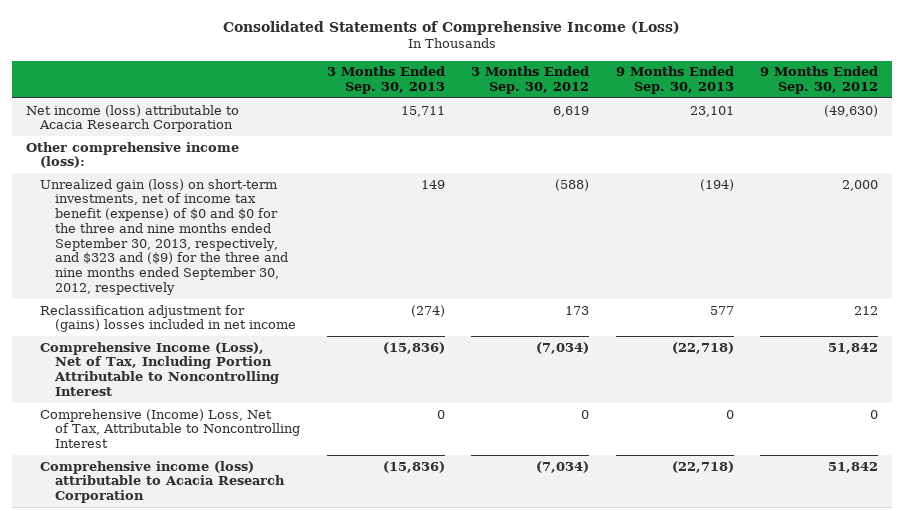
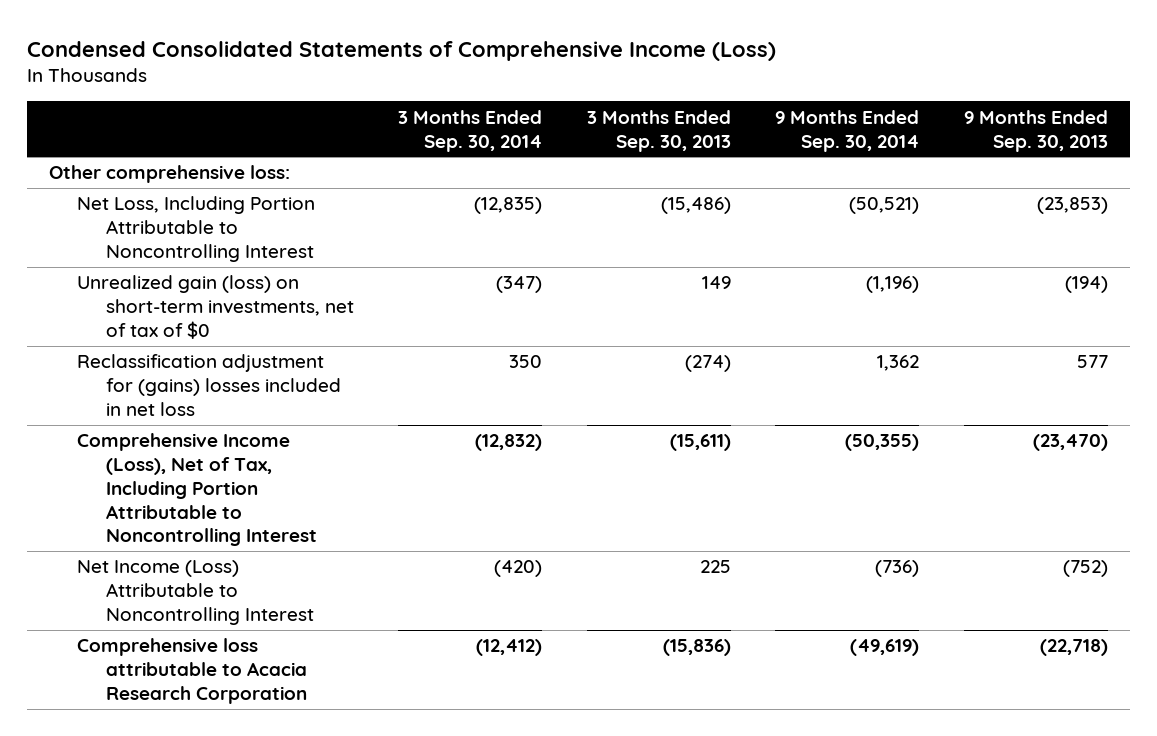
- Consolidated Statements of Comprehensive Income (Loss)
+ Condensed Consolidated Statements of Comprehensive Income (Loss)
- | 3 Months Ended Sep. 30, 2013 | 3 Months Ended Sep. 30, 2012 | 9 Months Ended Sep. 30, 2013 | 9 Months Ended Sep. 30, 2012
+ | 3 Months Ended Sep. 30, 2014 | 3 Months Ended Sep. 30, 2013 | 9 Months Ended Sep. 30, 2014 | 9 Months Ended Sep. 30, 2013
- Net income (loss) attributable to Acacia Research Corporation | 15,711 | 6,619 | 23,101 | (49,630)
- Other comprehensive income (loss):
- Unrealized gain (loss) on short-term investments, net of income tax benefit (expense) of $0 and $0 for the three and nine months ended September 30, 2013, respectively, and $323 and ($9) for the three and nine months ended September 30, 2012, respectively | 149 | (588) | (194) | 2,000
- Reclassification adjustment for (gains) losses included in net income | (274) | 173 | 577 | 212
- Comprehensive Income (Loss), Net of Tax, Including Portion Attributable to Noncontrolling Interest | (15,836) | (7,034) | (22,718) | 51,842
- Comprehensive (Income) Loss, Net of Tax, Attributable to Noncontrolling Interest | 0 | 0 | 0 | 0
- Comprehensive income (loss) attributable to Acacia Research Corporation | (15,836) | (7,034) | (22,718) | 51,842
+ Other comprehensive loss:
+ Net Loss, Including Portion Attributable to Noncontrolling Interest | (12,835) | (15,486) | (50,521) | (23,853)
+ Unrealized gain (loss) on short-term investments, net of tax of $0 | (347) | 149 | (1,196) | (194)
+ Reclassification adjustment for (gains) losses included in net loss | 350 | (274) | 1,362 | 577
+ Comprehensive Income (Loss), Net of Tax, Including Portion Attributable to Noncontrolling Interest | (12,832) | (15,611) | (50,355) | (23,470)
+ Net Income (Loss) Attributable to Noncontrolling Interest | (420) | 225 | (736) | (752)
+ Comprehensive loss attributable to Acacia Research Corporation | (12,412) | (15,836) | (49,619) | (22,718)

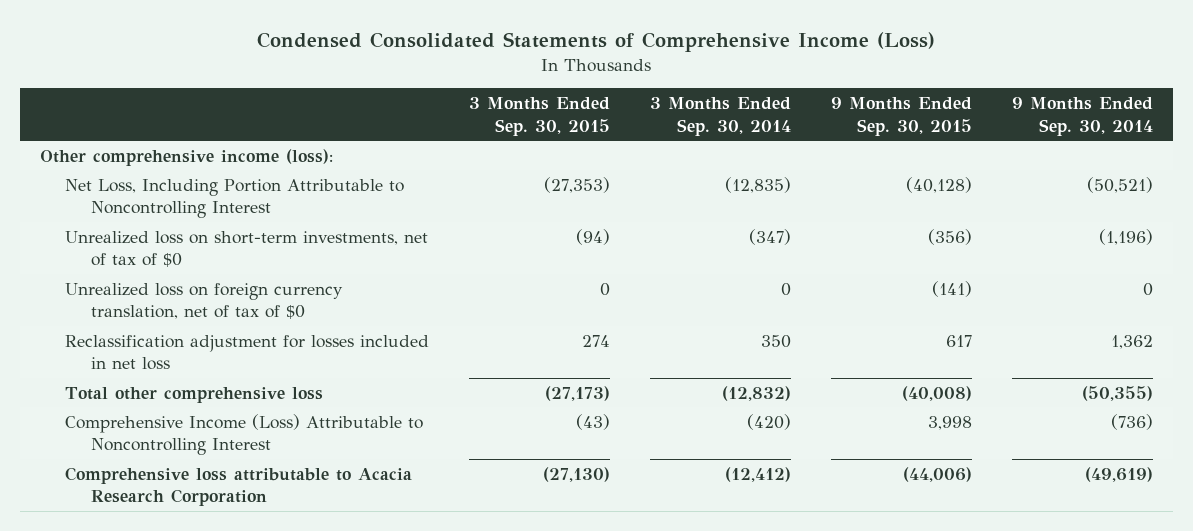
- | 3 Months Ended Sep. 30, 2014 | 3 Months Ended Sep. 30, 2013 | 9 Months Ended Sep. 30, 2014 | 9 Months Ended Sep. 30, 2013
+ | 3 Months Ended Sep. 30, 2015 | 3 Months Ended Sep. 30, 2014 | 9 Months Ended Sep. 30, 2015 | 9 Months Ended Sep. 30, 2014
- Other comprehensive loss:
+ Other comprehensive income (loss):
- Unrealized gain (loss) on short-term investments, net of tax of $0 | (347) | 149 | (1,196) | (194)
- Reclassification adjustment for (gains) losses included in net loss | 350 | (274) | 1,362 | 577
- Comprehensive Income (Loss), Net of Tax, Including Portion Attributable to Noncontrolling Interest | (12,832) | (15,611) | (50,355) | (23,470)
- Net Income (Loss) Attributable to Noncontrolling Interest | (420) | 225 | (736) | (752)
+ Unrealized loss on short-term investments, net of tax of $0 | (94) | (347) | (356) | (1,196)
+ Unrealized loss on foreign currency translation, net of tax of $0 | 0 | 0 | (141) | 0
+ Reclassification adjustment for losses included in net loss | 274 | 350 | 617 | 1,362
+ Total other comprehensive loss | (27,173) | (12,832) | (40,008) | (50,355)
+ Comprehensive Income (Loss) Attributable to Noncontrolling Interest | (43) | (420) | 3,998 | (736)

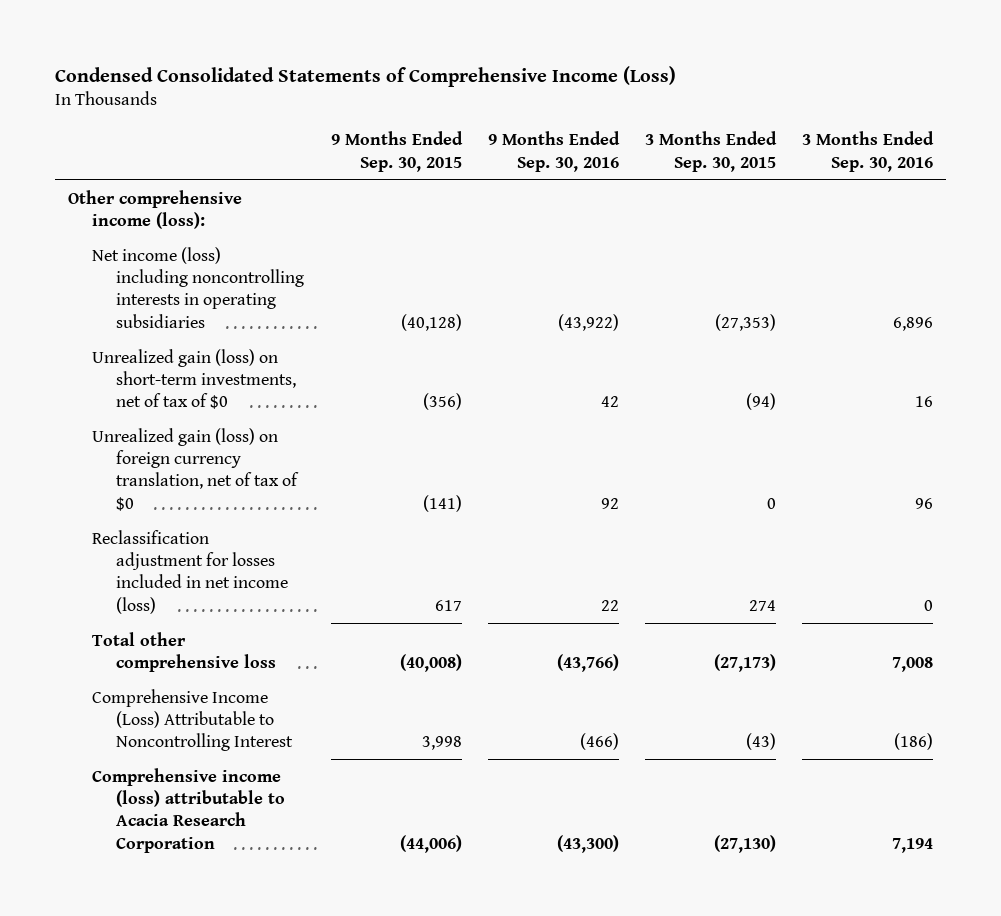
- | 3 Months Ended Sep. 30, 2015 | 3 Months Ended Sep. 30, 2014 | 9 Months Ended Sep. 30, 2015 | 9 Months Ended Sep. 30, 2014
+ | 9 Months Ended Sep. 30, 2015 | 9 Months Ended Sep. 30, 2016 | 3 Months Ended Sep. 30, 2015 | 3 Months Ended Sep. 30, 2016
- Net Loss, Including Portion Attributable to Noncontrolling Interest | (27,353) | (12,835) | (40,128) | (50,521)
- Unrealized loss on short-term investments, net of tax of $0 | (94) | (347) | (356) | (1,196)
- Unrealized loss on foreign currency translation, net of tax of $0 | 0 | 0 | (141) | 0
- Reclassification adjustment for losses included in net loss | 274 | 350 | 617 | 1,362
+ Net income (loss) including noncontrolling interests in operating subsidiaries | (40,128) | (43,922) | (27,353) | 6,896
+ Unrealized gain (loss) on short-term investments, net of tax of $0 | (356) | 42 | (94) | 16
+ Unrealized gain (loss) on foreign currency translation, net of tax of $0 | (141) | 92 | 0 | 96
+ Reclassification adjustment for losses included in net income (loss) | 617 | 22 | 274 | 0
- Comprehensive loss attributable to Acacia Research Corporation | (27,130) | (12,412) | (44,006) | (49,619)
+ Comprehensive income (loss) attributable to Acacia Research Corporation | (44,006) | (43,300) | (27,130) | 7,194

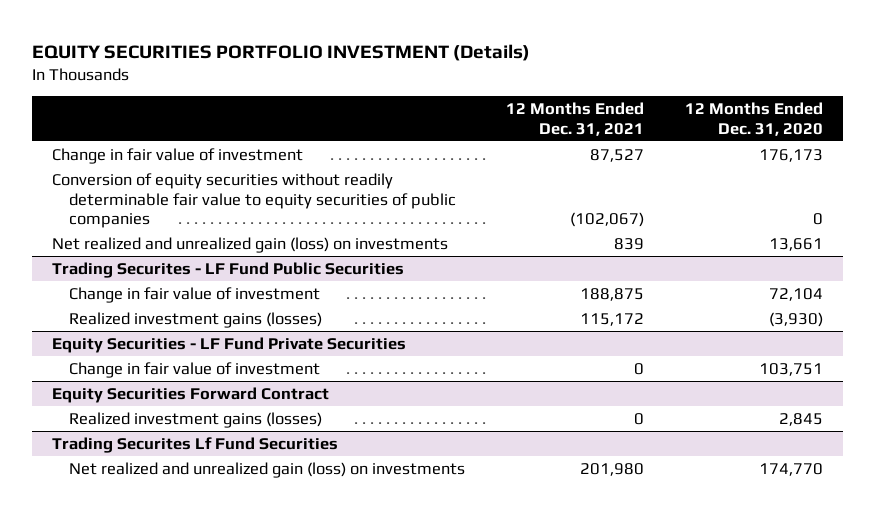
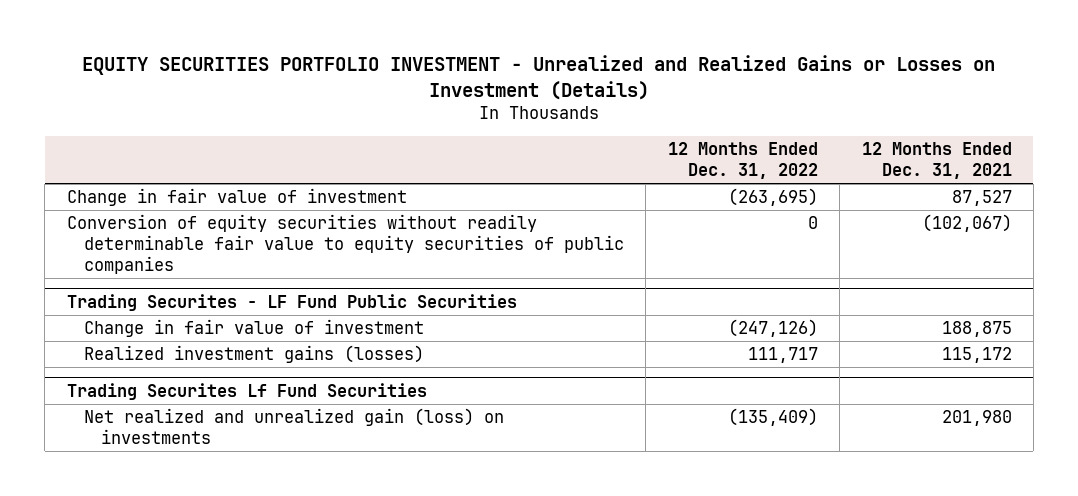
- EQUITY SECURITIES PORTFOLIO INVESTMENT (Details)
+ EQUITY SECURITIES PORTFOLIO INVESTMENT - Unrealized and Realized Gains or Losses on Investment (Details)
- | 12 Months Ended Dec. 31, 2021 | 12 Months Ended Dec. 31, 2020
+ | 12 Months Ended Dec. 31, 2022 | 12 Months Ended Dec. 31, 2021
- Net realized and unrealized gain (loss) on investments | 839 | 13,661
- Equity Securities - LF Fund Private Securities
- Change in fair value of investment | 0 | 103,751
- Equity Securities Forward Contract
- Realized investment gains (losses) | 0 | 2,845

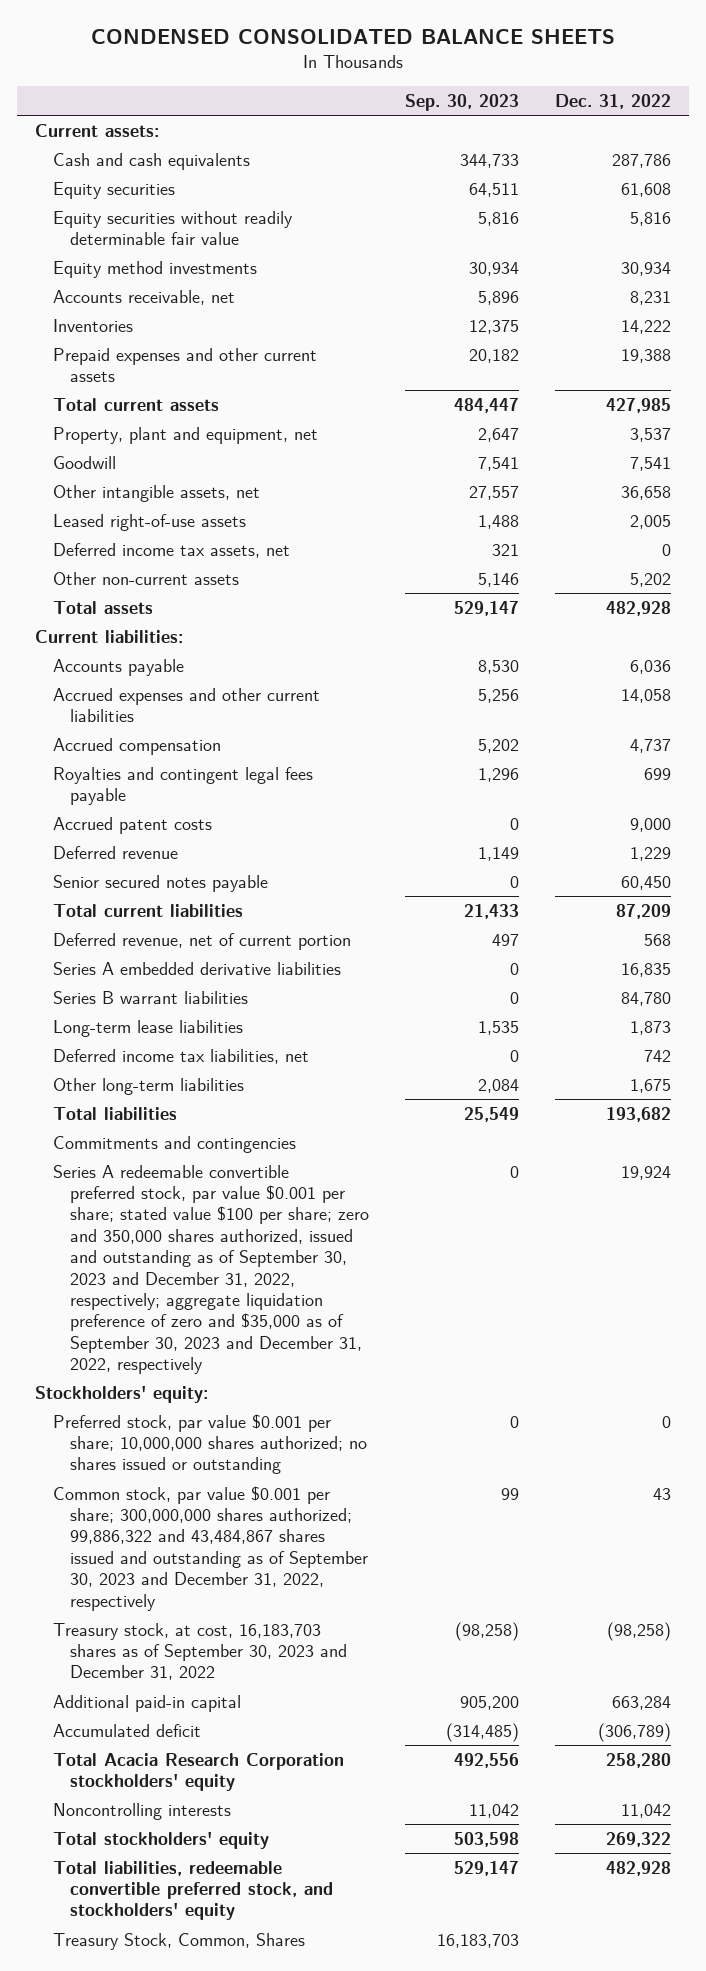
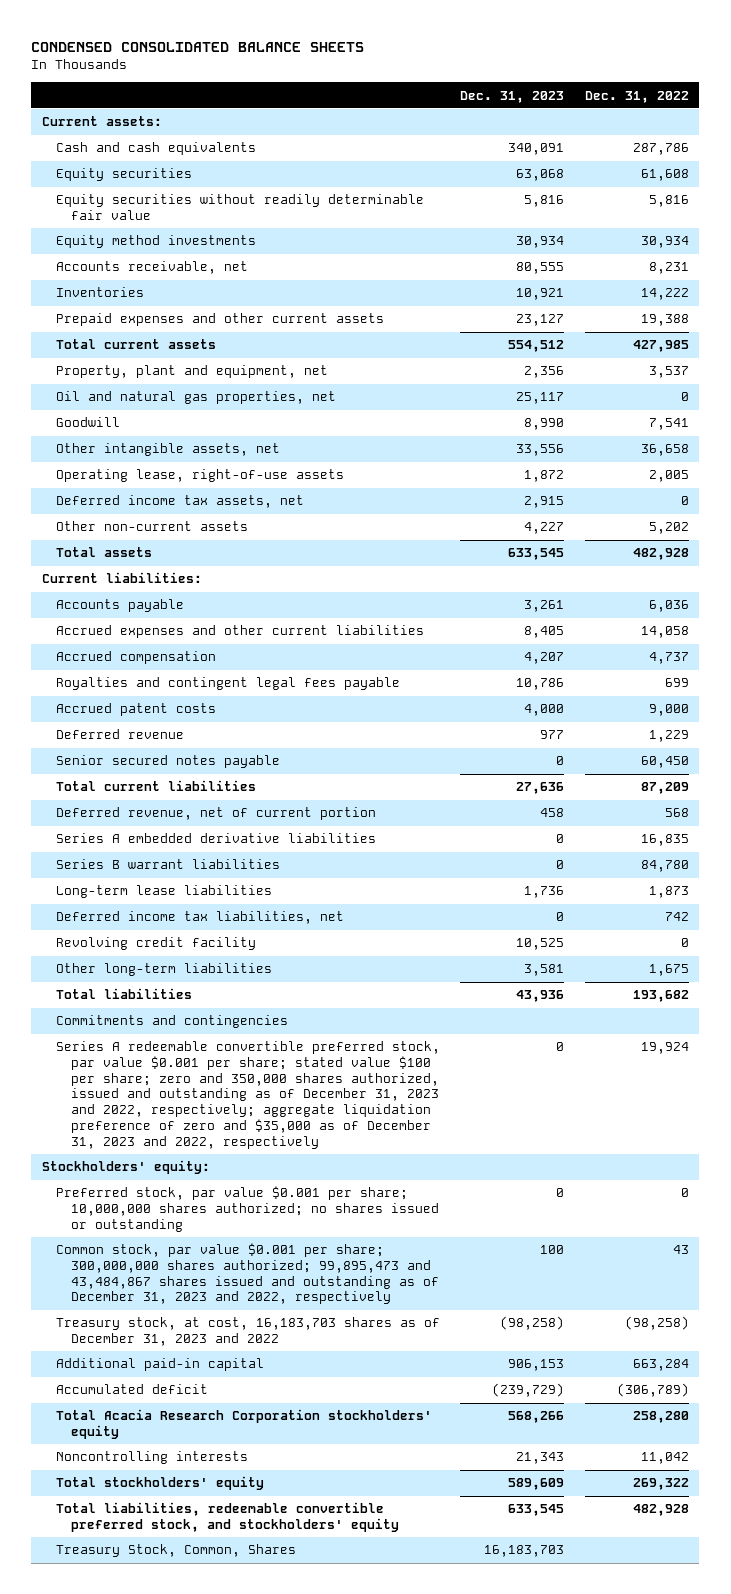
- | Sep. 30, 2023 | Dec. 31, 2022
+ | Dec. 31, 2023 | Dec. 31, 2022
+ Oil and natural gas properties, net | 25,117 | 0
- Leased right-of-use assets | 1,488 | 2,005
+ Operating lease, right-of-use assets | 1,872 | 2,005
+ Revolving credit facility | 10,525 | 0
- Series A redeemable convertible preferred stock, par value $0.001 per share; stated value $100 per share; zero and 350,000 shares authorized, issued and outstanding as of September 30, 2023 and December 31, 2022, respectively; aggregate liquidation preference of zero and $35,000 as of September 30, 2023 and December 31, 2022, respectively | 0 | 19,924
+ Series A redeemable convertible preferred stock, par value $0.001 per share; stated value $100 per share; zero and 350,000 shares authorized, issued and outstanding as of December 31, 2023 and 2022, respectively; aggregate liquidation preference of zero and $35,000 as of December 31, 2023 and 2022, respectively | 0 | 19,924
- Common stock, par value $0.001 per share; 300,000,000 shares authorized; 99,886,322 and 43,484,867 shares issued and outstanding as of September 30, 2023 and December 31, 2022, respectively | 99 | 43
- Treasury stock, at cost, 16,183,703 shares as of September 30, 2023 and December 31, 2022 | (98,258) | (98,258)
+ Common stock, par value $0.001 per share; 300,000,000 shares authorized; 99,895,473 and 43,484,867 shares issued and outstanding as of December 31, 2023 and 2022, respectively | 100 | 43
+ Treasury stock, at cost, 16,183,703 shares as of December 31, 2023 and 2022 | (98,258) | (98,258)

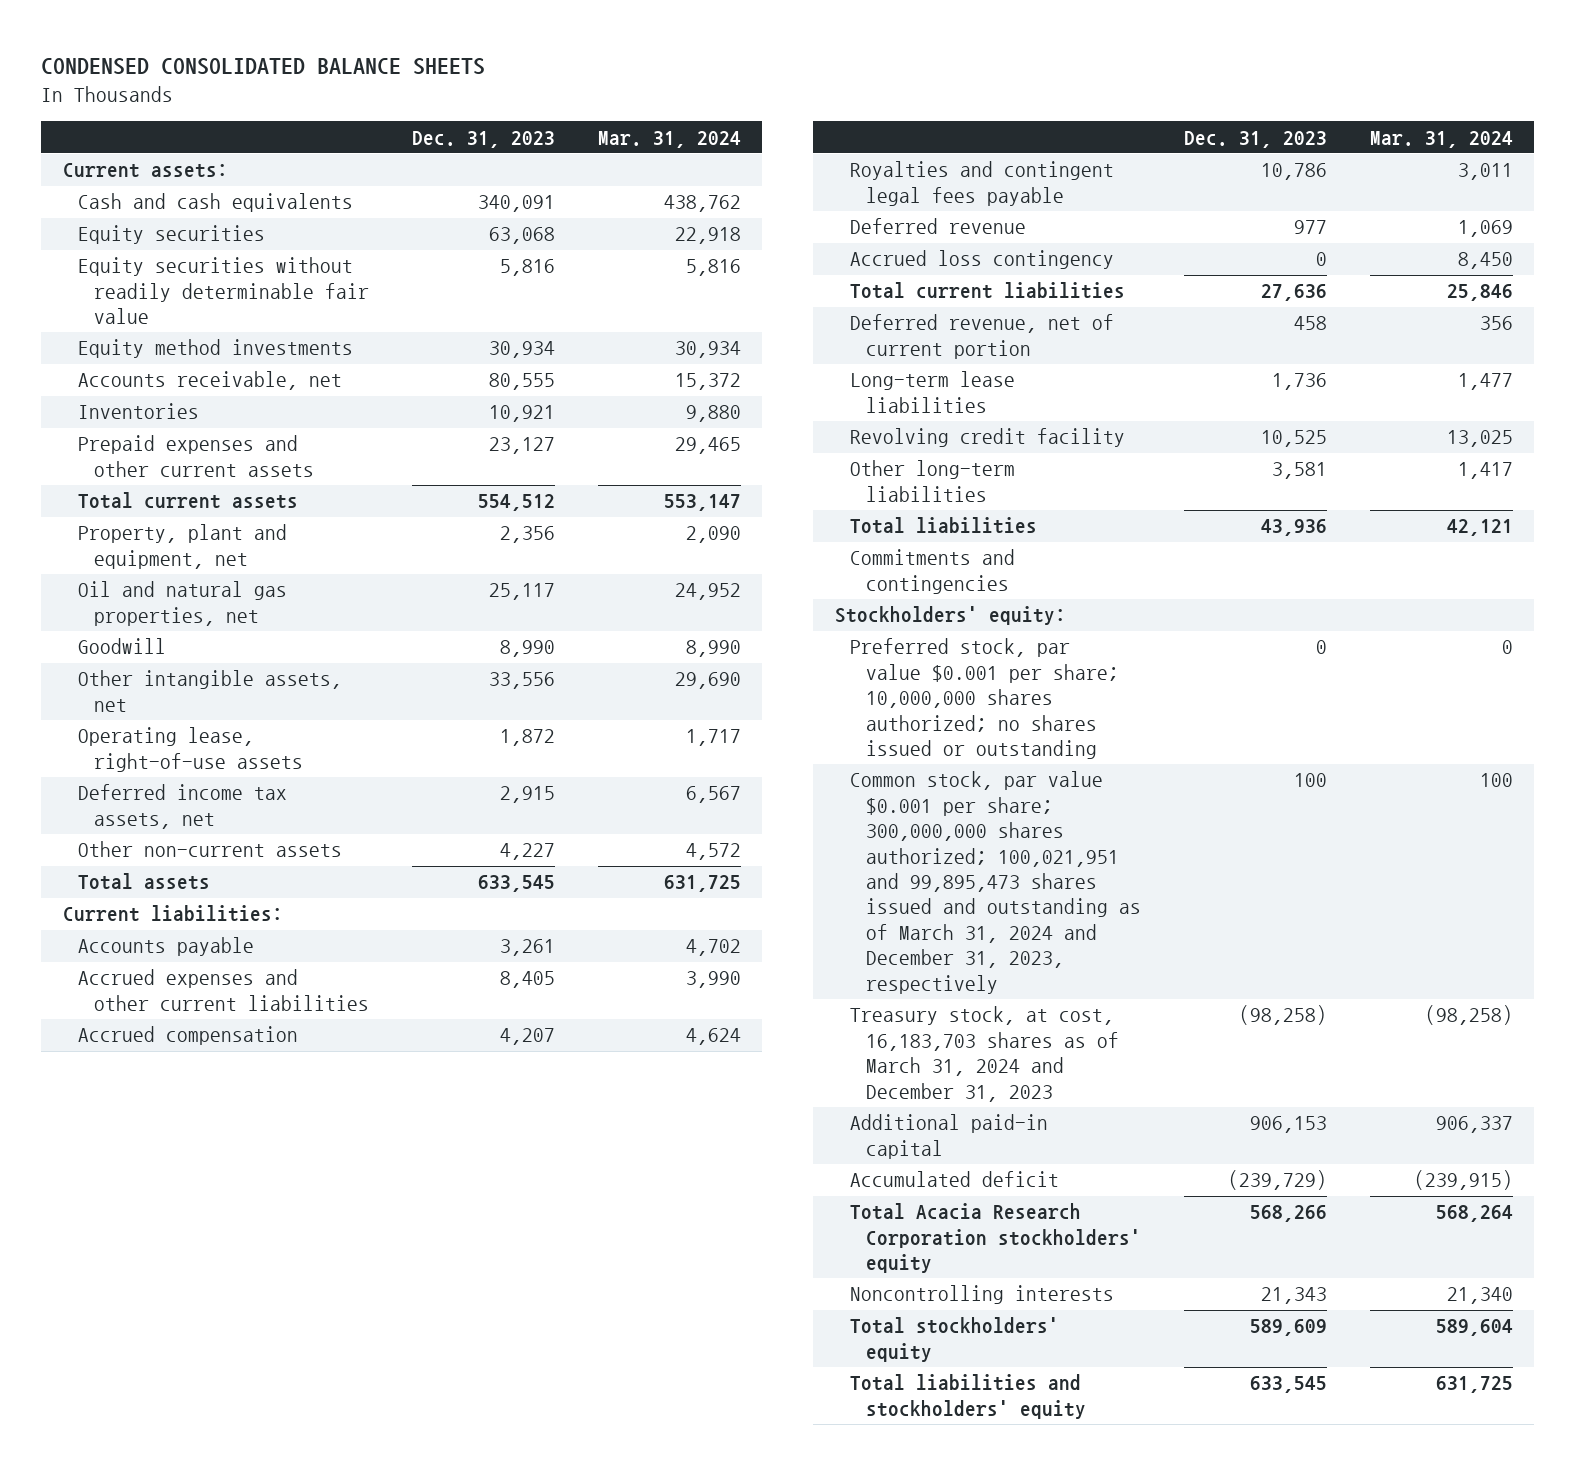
- | Dec. 31, 2023 | Dec. 31, 2022
+ | Dec. 31, 2023 | Mar. 31, 2024
- Accrued patent costs | 4,000 | 9,000
- Senior secured notes payable | 0 | 60,450
+ Accrued loss contingency | 0 | 8,450
- Series A embedded derivative liabilities | 0 | 16,835
- Series B warrant liabilities | 0 | 84,780
- Deferred income tax liabilities, net | 0 | 742
- Series A redeemable convertible preferred stock, par value $0.001 per share; stated value $100 per share; zero and 350,000 shares authorized, issued and outstanding as of December 31, 2023 and 2022, respectively; aggregate liquidation preference of zero and $35,000 as of December 31, 2023 and 2022, respectively | 0 | 19,924
- Common stock, par value $0.001 per share; 300,000,000 shares authorized; 99,895,473 and 43,484,867 shares issued and outstanding as of December 31, 2023 and 2022, respectively | 100 | 43
- Treasury stock, at cost, 16,183,703 shares as of December 31, 2023 and 2022 | (98,258) | (98,258)
+ Common stock, par value $0.001 per share; 300,000,000 shares authorized; 100,021,951 and 99,895,473 shares issued and outstanding as of March 31, 2024 and December 31, 2023, respectively | 100 | 100
+ Treasury stock, at cost, 16,183,703 shares as of March 31, 2024 and December 31, 2023 | (98,258) | (98,258)
- Total liabilities, redeemable convertible preferred stock, and stockholders' equity | 633,545 | 482,928
- Treasury Stock, Common, Shares | 16,183,703 |
+ Total liabilities and stockholders' equity | 633,545 | 631,725

